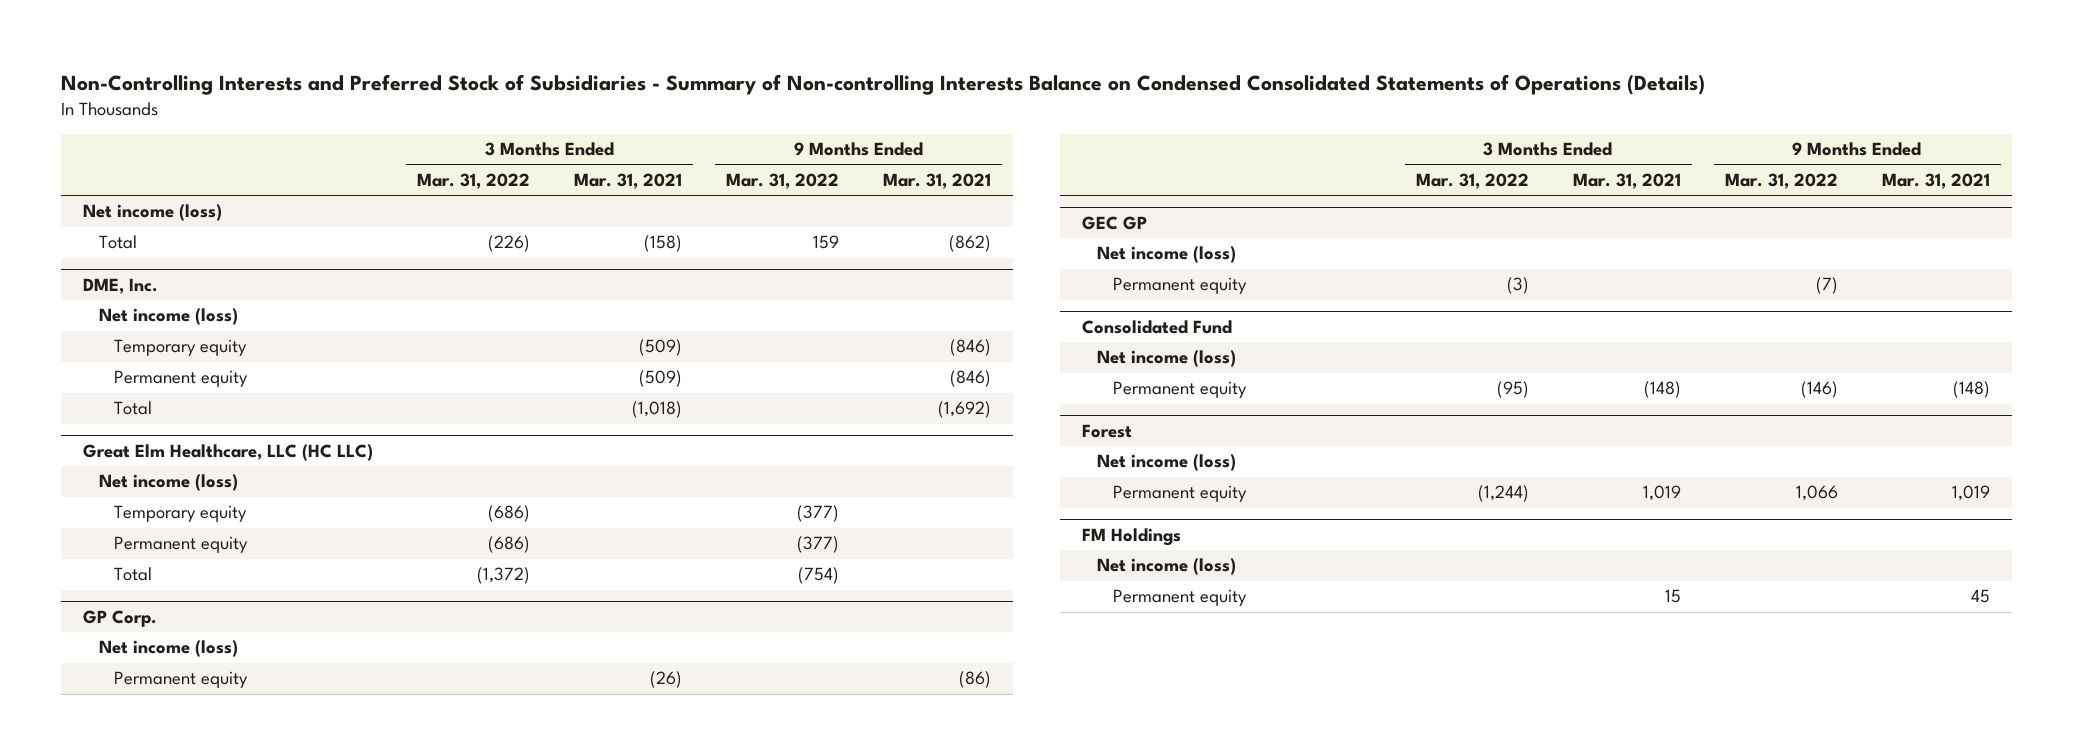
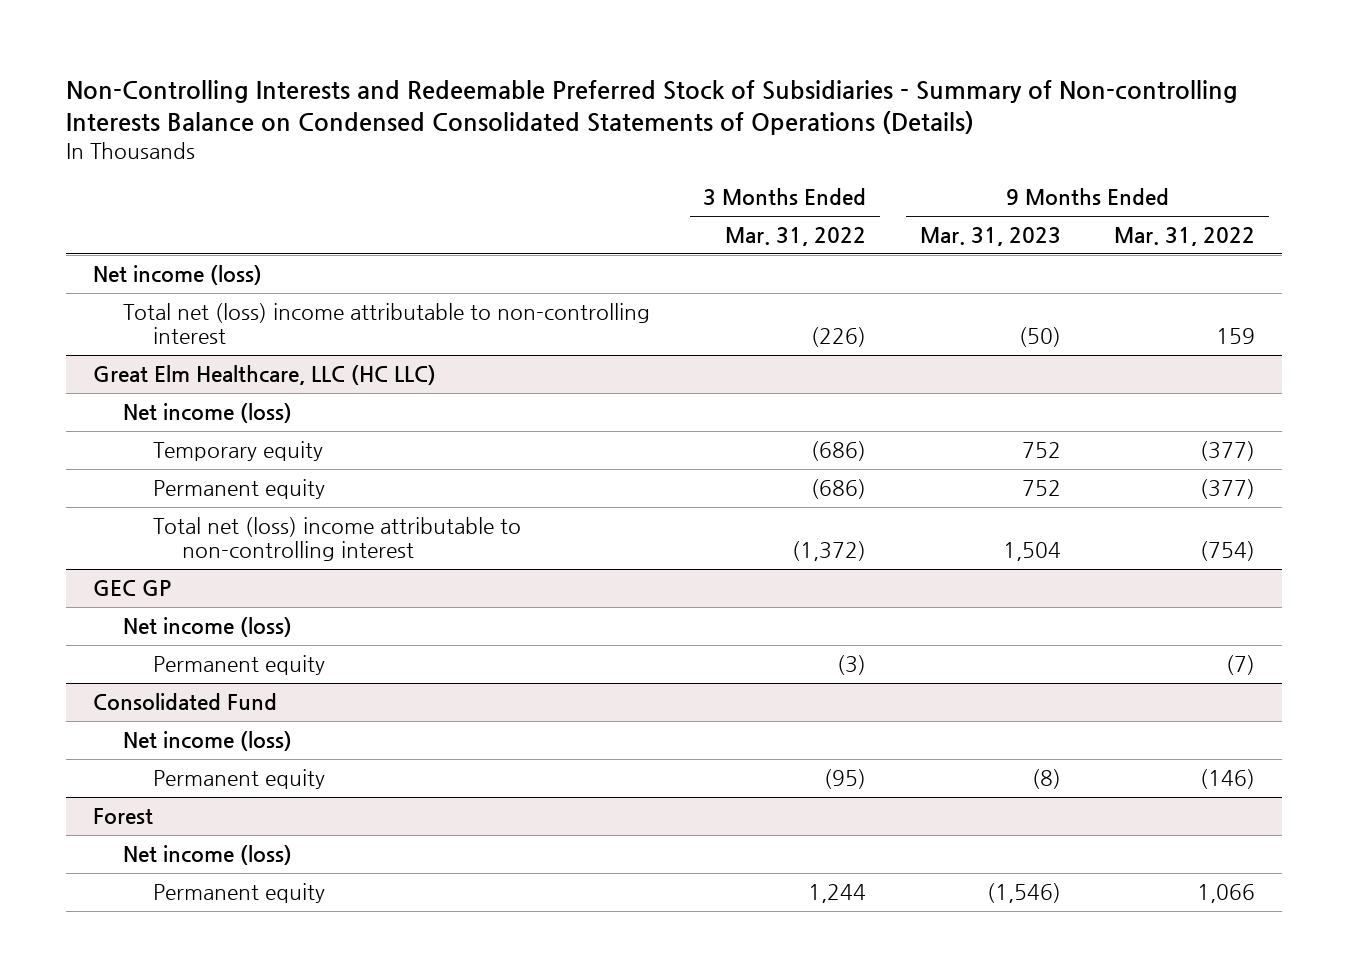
- Non-Controlling Interests and Preferred Stock of Subsidiaries - Summary of Non-controlling Interests Balance on Condensed Consolidated Statements of Operations (Details)
+ Non-Controlling Interests and Redeemable Preferred Stock of Subsidiaries - Summary of Non-controlling Interests Balance on Condensed Consolidated Statements of Operations (Details)
- | 3 Months Ended Mar. 31, 2022 | 3 Months Ended Mar. 31, 2021 | 9 Months Ended Mar. 31, 2022 | 9 Months Ended Mar. 31, 2021
+ | 3 Months Ended Mar. 31, 2022 | 9 Months Ended Mar. 31, 2023 | 9 Months Ended Mar. 31, 2022
- Total | (226) | (158) | 159 | (862)
- DME, Inc.
- Net income (loss)
- Temporary equity | | (509) | | (846)
- Permanent equity | | (509) | | (846)
- Total | | (1,018) | | (1,692)
+ Total net (loss) income attributable to non-controlling interest | (226) | (50) | 159
@ Great Elm Healthcare, LLC (HC LLC)
- Total | (1,372) | | (754) |
- GP Corp.
- Net income (loss)
- Permanent equity | | (26) | | (86)
@ Great Elm Healthcare, LLC (HC LLC)
+ Total net (loss) income attributable to non-controlling interest | (1,372) | 1,504 | (754)
@ Forest
- Permanent equity | (1,244) | 1,019 | 1,066 | 1,019
- FM Holdings
- Net income (loss)
- Permanent equity | | 15 | | 45
@ Forest
+ Permanent equity | 1,244 | (1,546) | 1,066

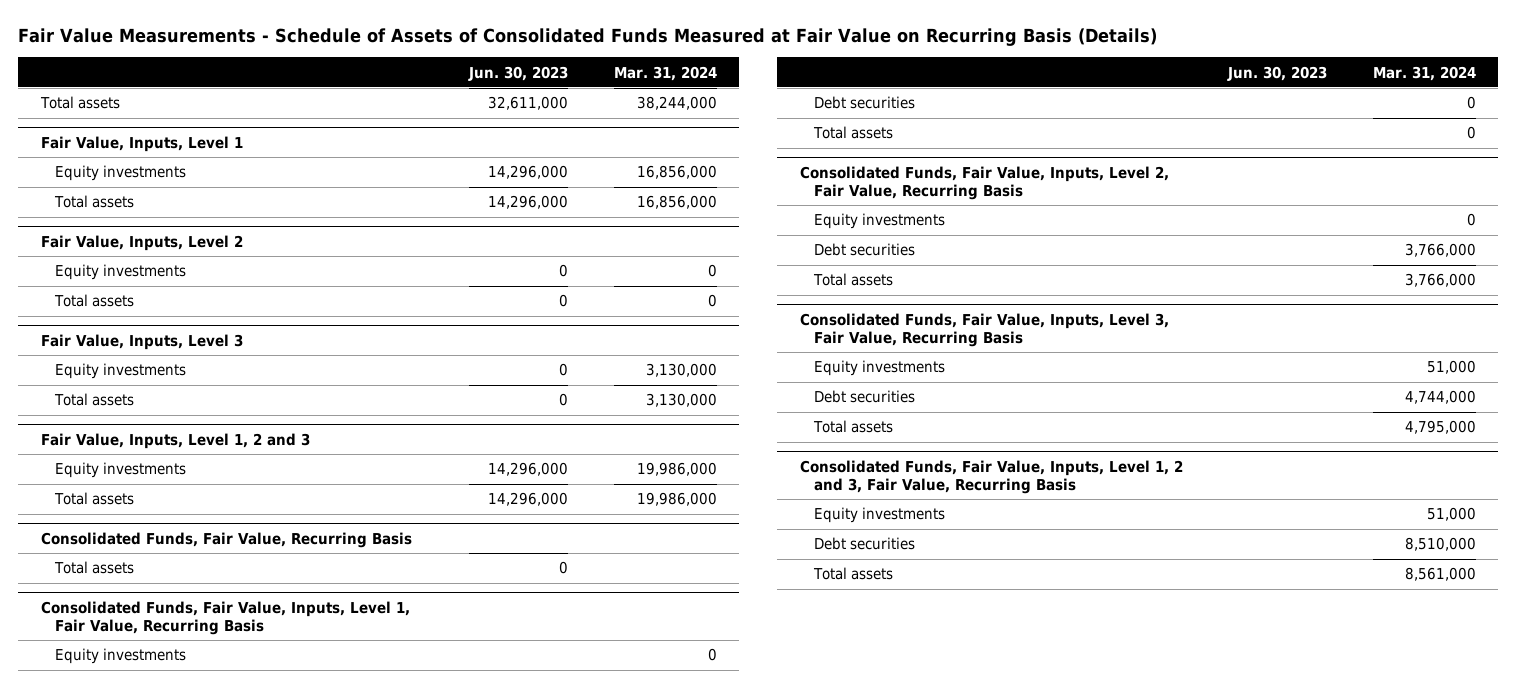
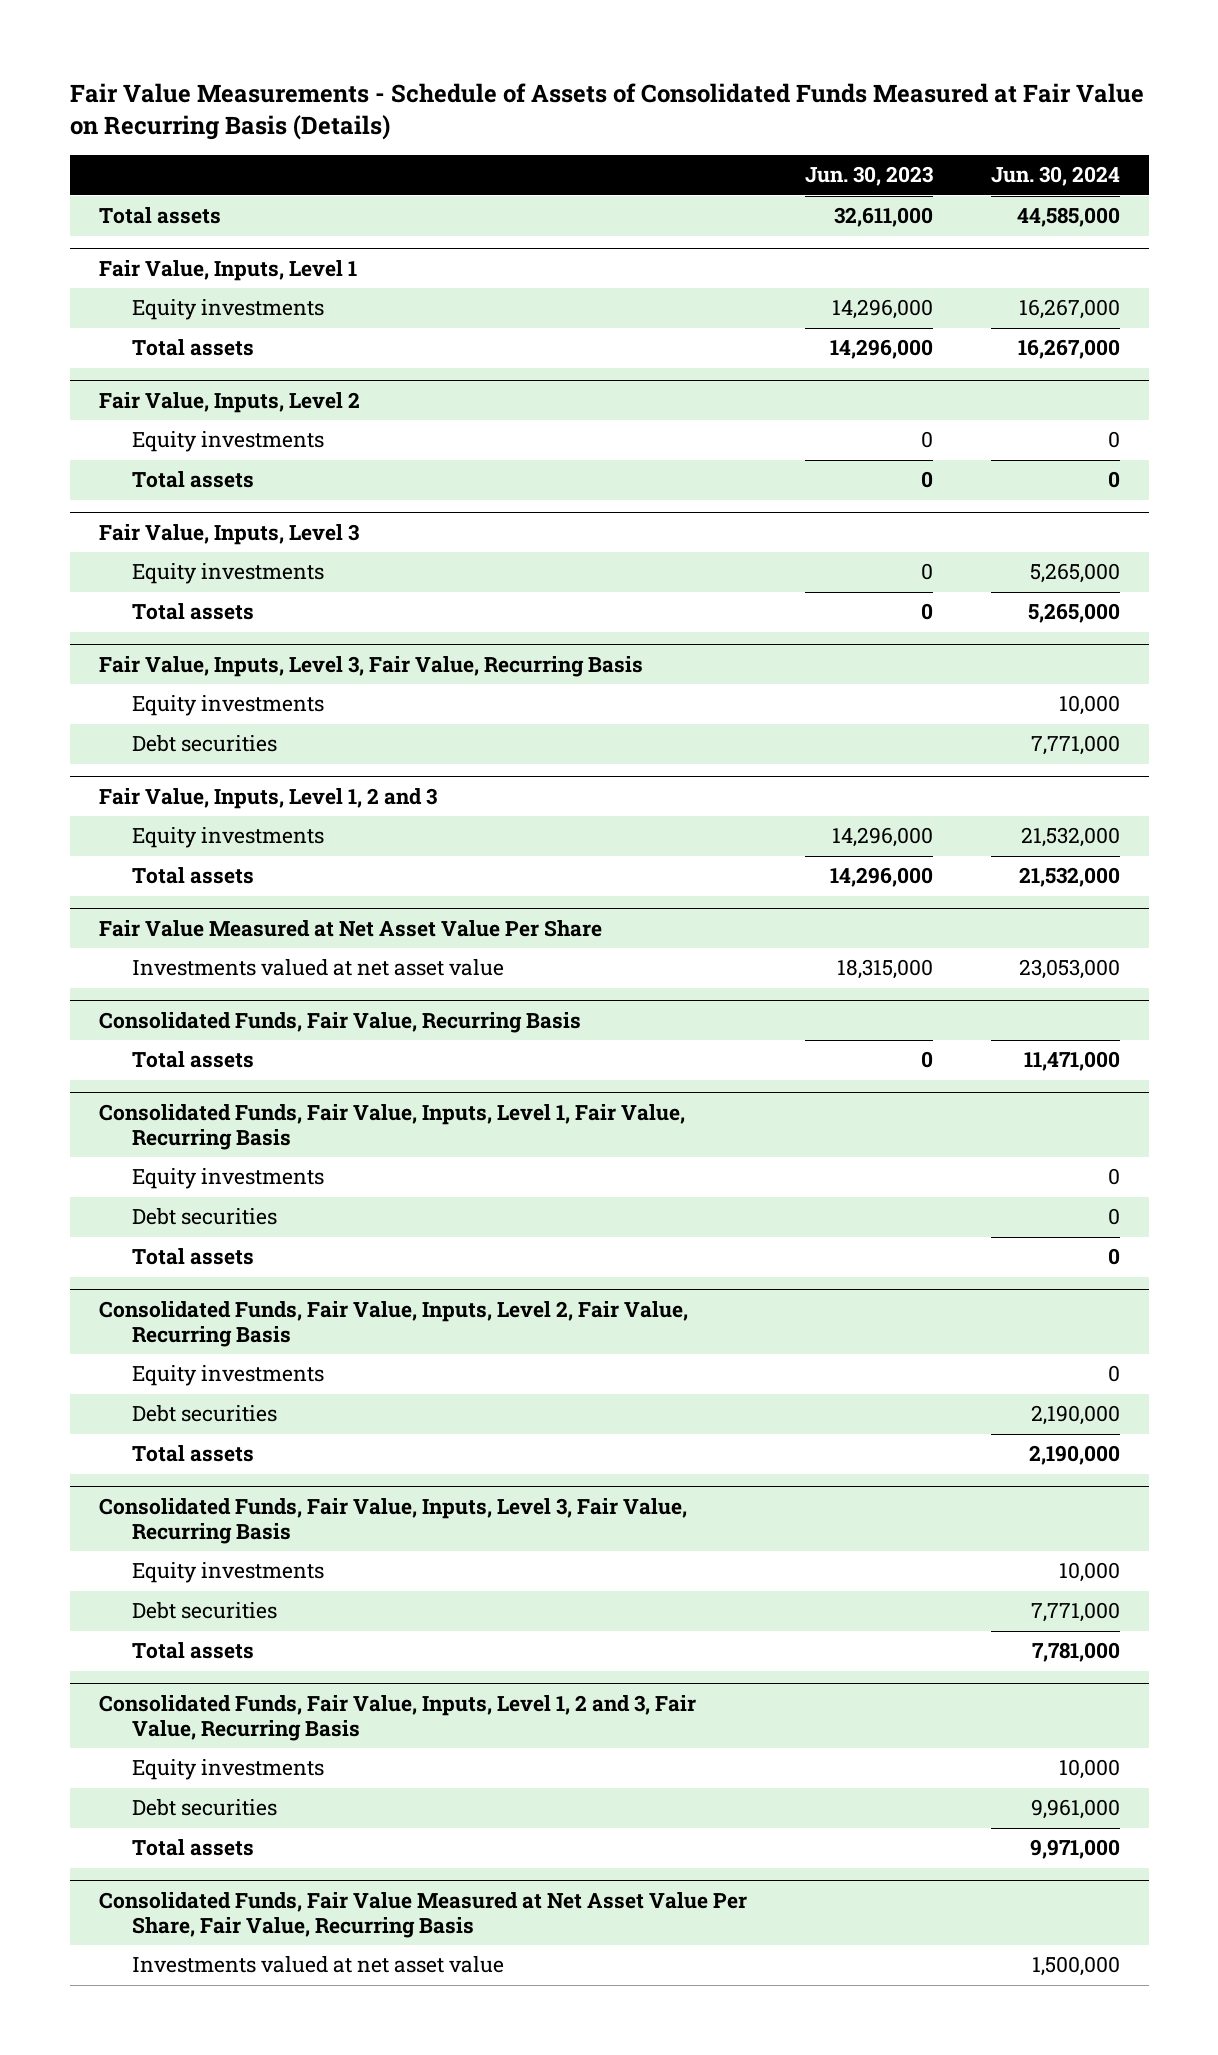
- | Jun. 30, 2023 | Mar. 31, 2024
+ | Jun. 30, 2023 | Jun. 30, 2024
+ Fair Value, Inputs, Level 3, Fair Value, Recurring Basis
+ Equity investments | | 10,000
+ Debt securities | | 7,771,000
+ Fair Value Measured at Net Asset Value Per Share
+ Investments valued at net asset value | 18,315,000 | 23,053,000
+ Consolidated Funds, Fair Value Measured at Net Asset Value Per Share, Fair Value, Recurring Basis
+ Investments valued at net asset value | | 1,500,000

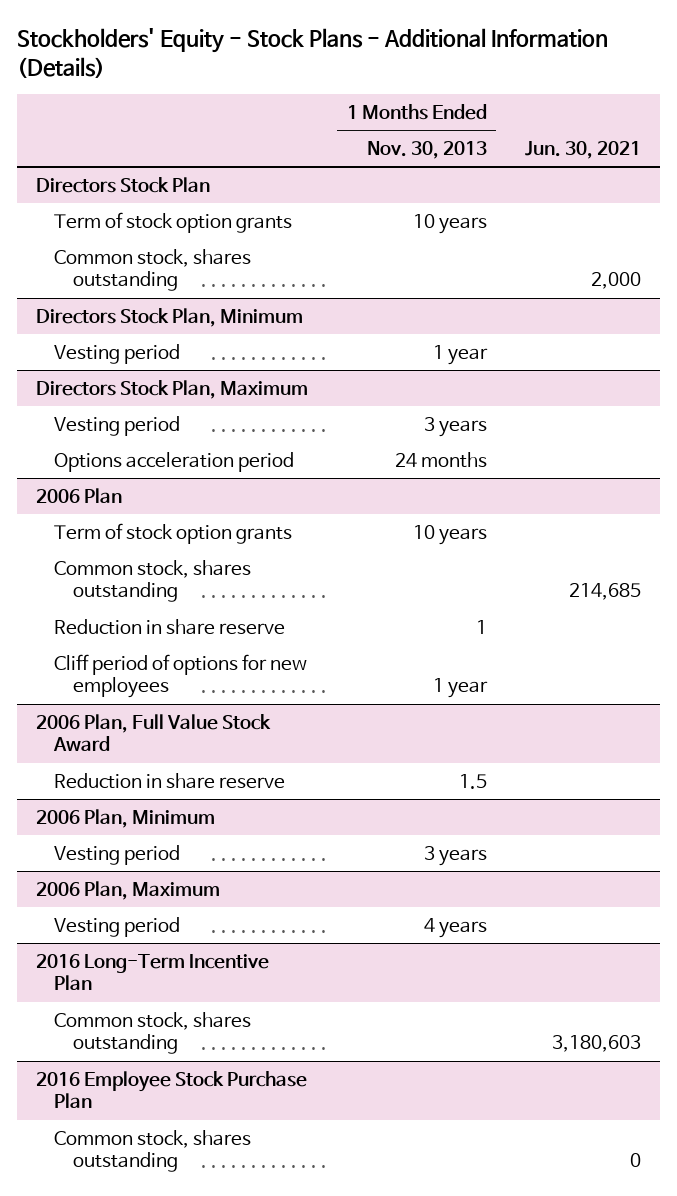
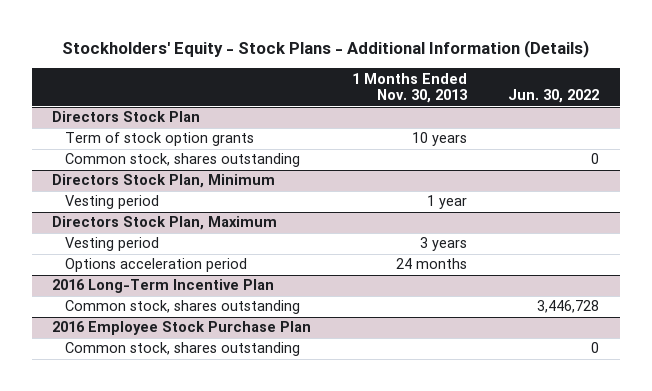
- | 1 Months Ended Nov. 30, 2013 | Jun. 30, 2021
+ | 1 Months Ended Nov. 30, 2013 | Jun. 30, 2022
- 2006 Plan
- Term of stock option grants | 10 years |
- Common stock, shares outstanding | | 214,685
- Reduction in share reserve | 1 |
- Cliff period of options for new employees | 1 year |
- 2006 Plan, Full Value Stock Award
- Reduction in share reserve | 1.5 |
- 2006 Plan, Minimum
- Vesting period | 3 years |
- 2006 Plan, Maximum
- Vesting period | 4 years |

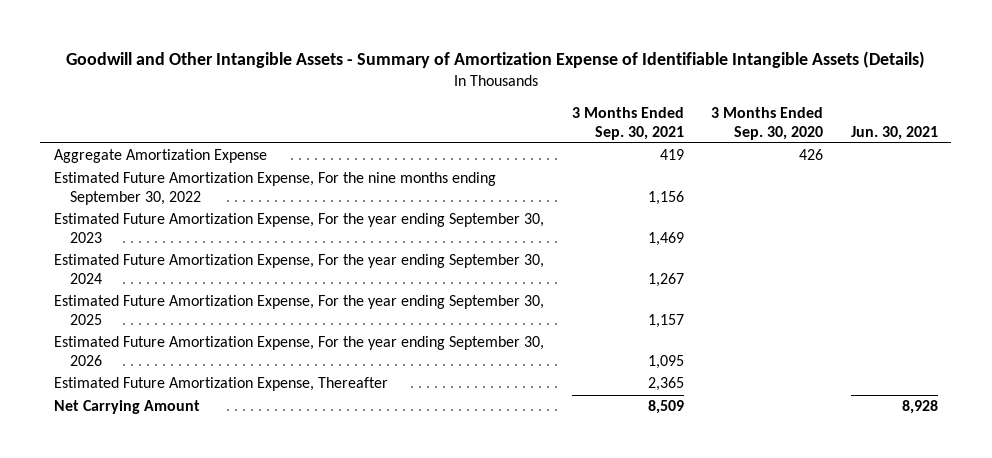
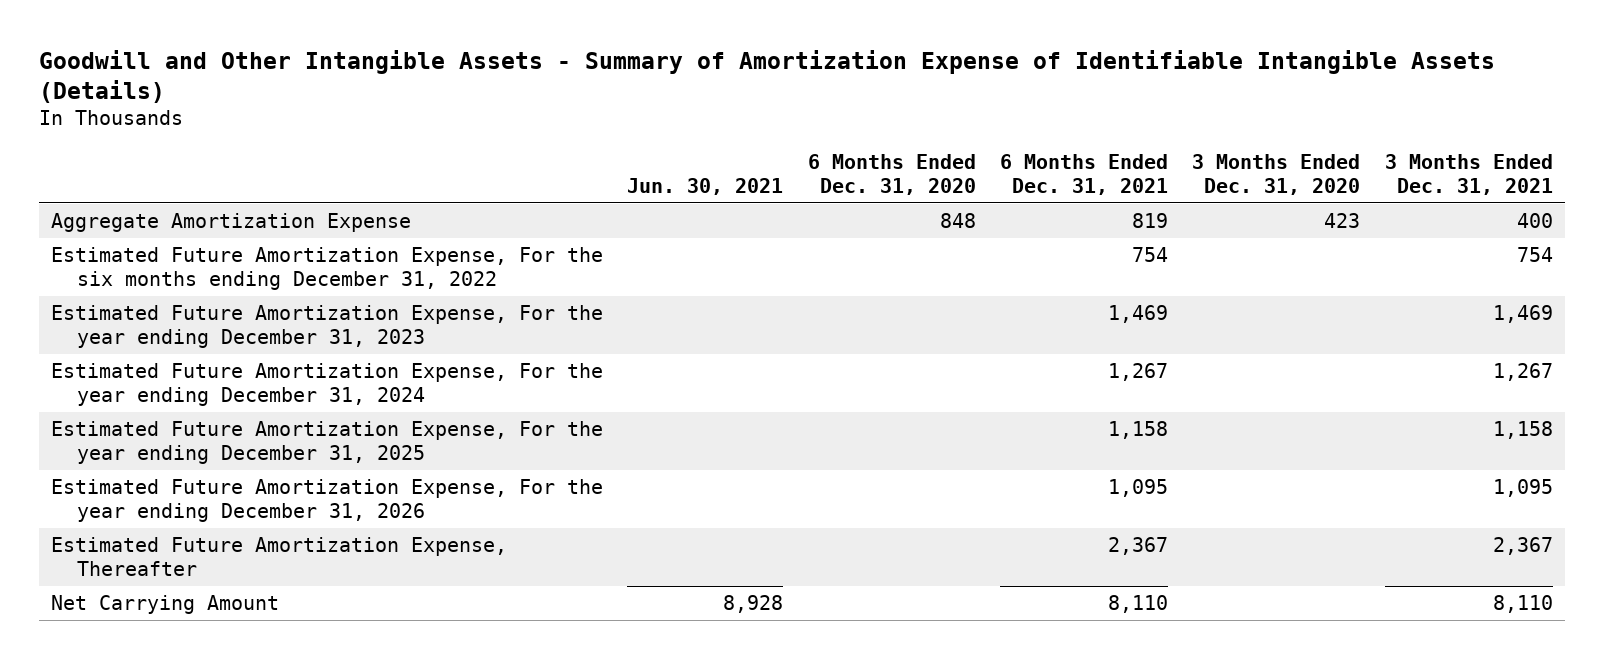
- | 3 Months Ended Sep. 30, 2021 | 3 Months Ended Sep. 30, 2020 | Jun. 30, 2021
+ | Jun. 30, 2021 | 6 Months Ended Dec. 31, 2020 | 6 Months Ended Dec. 31, 2021 | 3 Months Ended Dec. 31, 2020 | 3 Months Ended Dec. 31, 2021
- Estimated Future Amortization Expense, For the nine months ending September 30, 2022 | 1,156 | |
- Estimated Future Amortization Expense, For the year ending September 30, 2023 | 1,469 | |
- Estimated Future Amortization Expense, For the year ending September 30, 2024 | 1,267 | |
- Estimated Future Amortization Expense, For the year ending September 30, 2025 | 1,157 | |
- Estimated Future Amortization Expense, For the year ending September 30, 2026 | 1,095 | |
+ Estimated Future Amortization Expense, For the six months ending December 31, 2022 | | | 754 | | 754
+ Estimated Future Amortization Expense, For the year ending December 31, 2023 | | | 1,469 | | 1,469
+ Estimated Future Amortization Expense, For the year ending December 31, 2024 | | | 1,267 | | 1,267
+ Estimated Future Amortization Expense, For the year ending December 31, 2025 | | | 1,158 | | 1,158
+ Estimated Future Amortization Expense, For the year ending December 31, 2026 | | | 1,095 | | 1,095

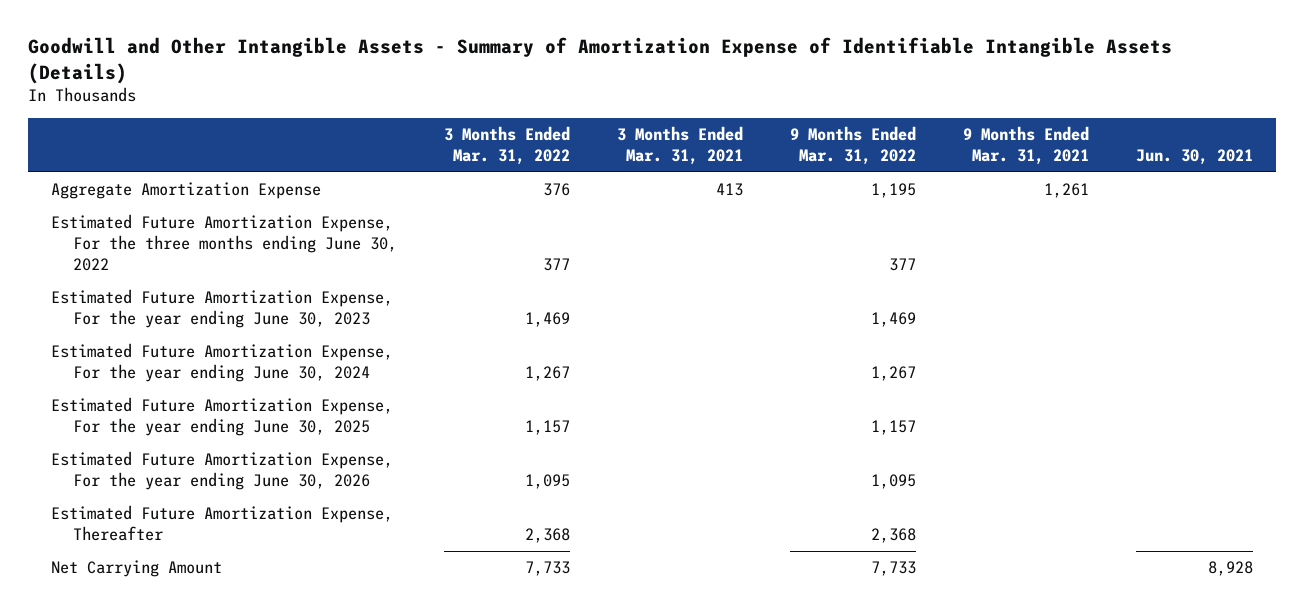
- | Jun. 30, 2021 | 6 Months Ended Dec. 31, 2020 | 6 Months Ended Dec. 31, 2021 | 3 Months Ended Dec. 31, 2020 | 3 Months Ended Dec. 31, 2021
+ | 3 Months Ended Mar. 31, 2022 | 3 Months Ended Mar. 31, 2021 | 9 Months Ended Mar. 31, 2022 | 9 Months Ended Mar. 31, 2021 | Jun. 30, 2021
- Estimated Future Amortization Expense, For the six months ending December 31, 2022 | | | 754 | | 754
- Estimated Future Amortization Expense, For the year ending December 31, 2023 | | | 1,469 | | 1,469
- Estimated Future Amortization Expense, For the year ending December 31, 2024 | | | 1,267 | | 1,267
- Estimated Future Amortization Expense, For the year ending December 31, 2025 | | | 1,158 | | 1,158
- Estimated Future Amortization Expense, For the year ending December 31, 2026 | | | 1,095 | | 1,095
+ Estimated Future Amortization Expense, For the three months ending June 30, 2022 | 377 | | 377 | |
+ Estimated Future Amortization Expense, For the year ending June 30, 2023 | 1,469 | | 1,469 | |
+ Estimated Future Amortization Expense, For the year ending June 30, 2024 | 1,267 | | 1,267 | |
+ Estimated Future Amortization Expense, For the year ending June 30, 2025 | 1,157 | | 1,157 | |
+ Estimated Future Amortization Expense, For the year ending June 30, 2026 | 1,095 | | 1,095 | |

